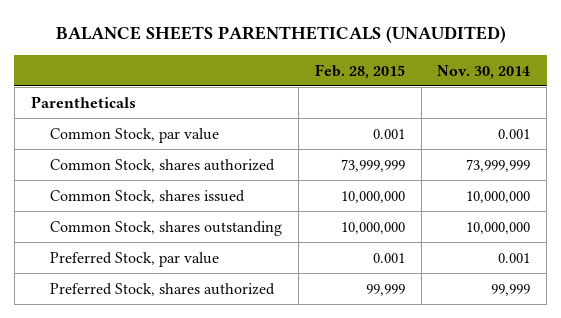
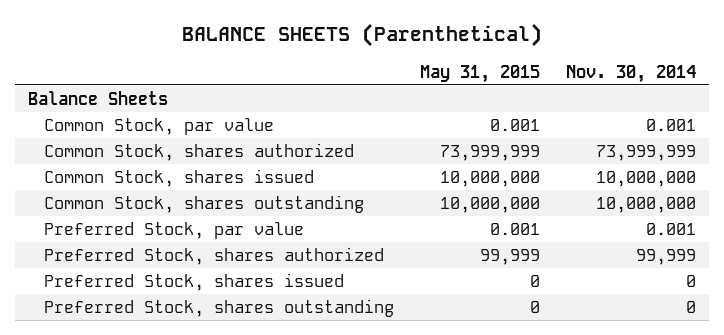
- BALANCE SHEETS PARENTHETICALS (UNAUDITED)
+ BALANCE SHEETS (Parenthetical)
- | Feb. 28, 2015 | Nov. 30, 2014
+ | May 31, 2015 | Nov. 30, 2014
- Parentheticals
+ Balance Sheets
+ Preferred Stock, shares issued | 0 | 0
+ Preferred Stock, shares outstanding | 0 | 0

